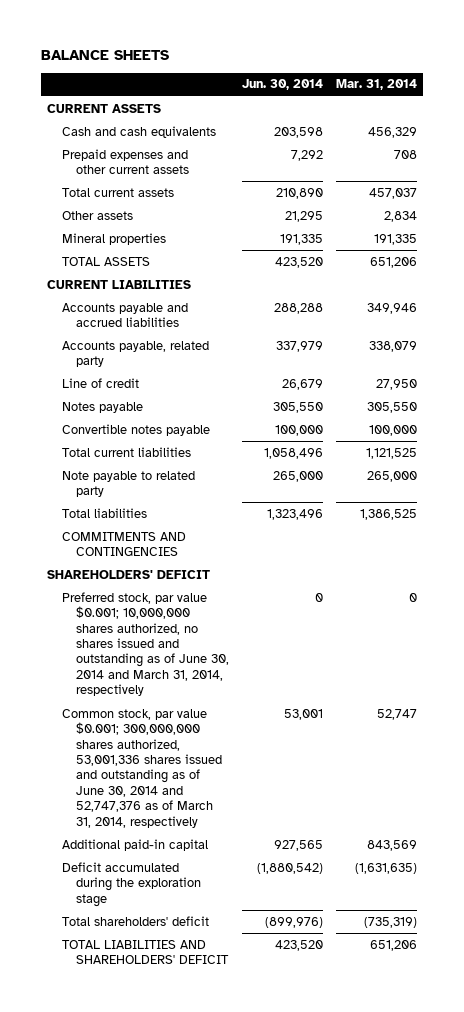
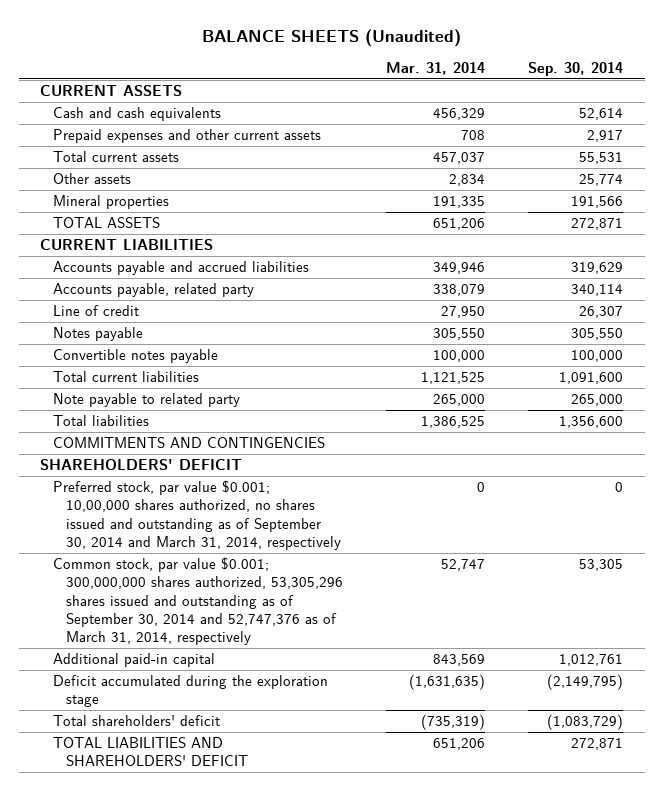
- BALANCE SHEETS
+ BALANCE SHEETS (Unaudited)
- | Jun. 30, 2014 | Mar. 31, 2014
+ | Mar. 31, 2014 | Sep. 30, 2014
- Preferred stock, par value $0.001; 10,000,000 shares authorized, no shares issued and outstanding as of June 30, 2014 and March 31, 2014, respectively | 0 | 0
- Common stock, par value $0.001; 300,000,000 shares authorized, 53,001,336 shares issued and outstanding as of June 30, 2014 and 52,747,376 as of March 31, 2014, respectively | 53,001 | 52,747
+ Preferred stock, par value $0.001; 10,00,000 shares authorized, no shares issued and outstanding as of September 30, 2014 and March 31, 2014, respectively | 0 | 0
+ Common stock, par value $0.001; 300,000,000 shares authorized, 53,305,296 shares issued and outstanding as of September 30, 2014 and 52,747,376 as of March 31, 2014, respectively | 52,747 | 53,305

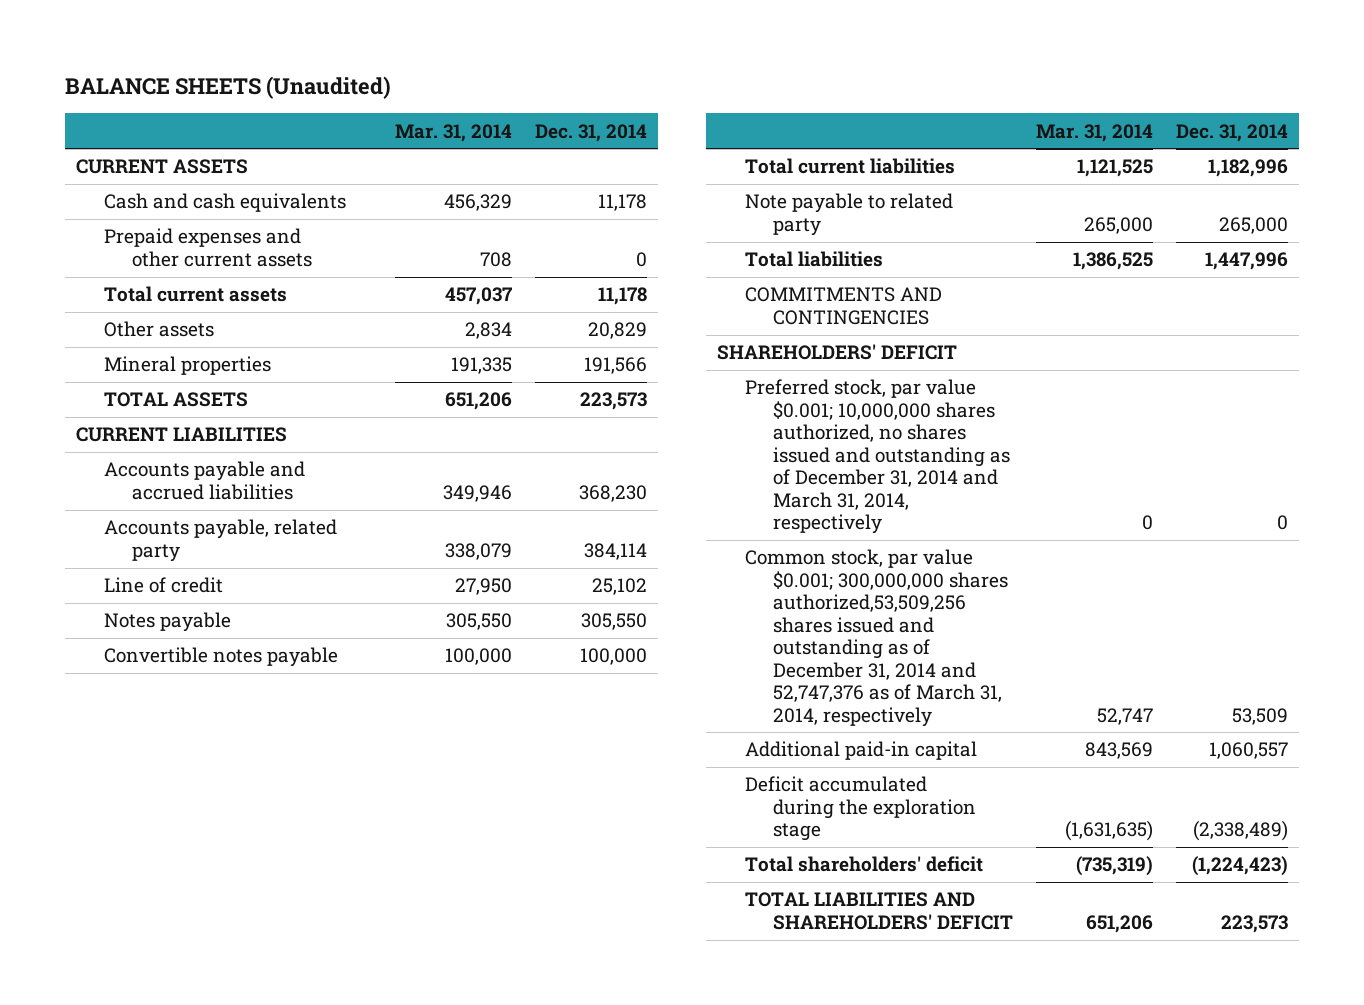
- | Mar. 31, 2014 | Sep. 30, 2014
+ | Mar. 31, 2014 | Dec. 31, 2014
- Preferred stock, par value $0.001; 10,00,000 shares authorized, no shares issued and outstanding as of September 30, 2014 and March 31, 2014, respectively | 0 | 0
- Common stock, par value $0.001; 300,000,000 shares authorized, 53,305,296 shares issued and outstanding as of September 30, 2014 and 52,747,376 as of March 31, 2014, respectively | 52,747 | 53,305
+ Preferred stock, par value $0.001; 10,000,000 shares authorized, no shares issued and outstanding as of December 31, 2014 and March 31, 2014, respectively | 0 | 0
+ Common stock, par value $0.001; 300,000,000 shares authorized,53,509,256 shares issued and outstanding as of December 31, 2014 and 52,747,376 as of March 31, 2014, respectively | 52,747 | 53,509

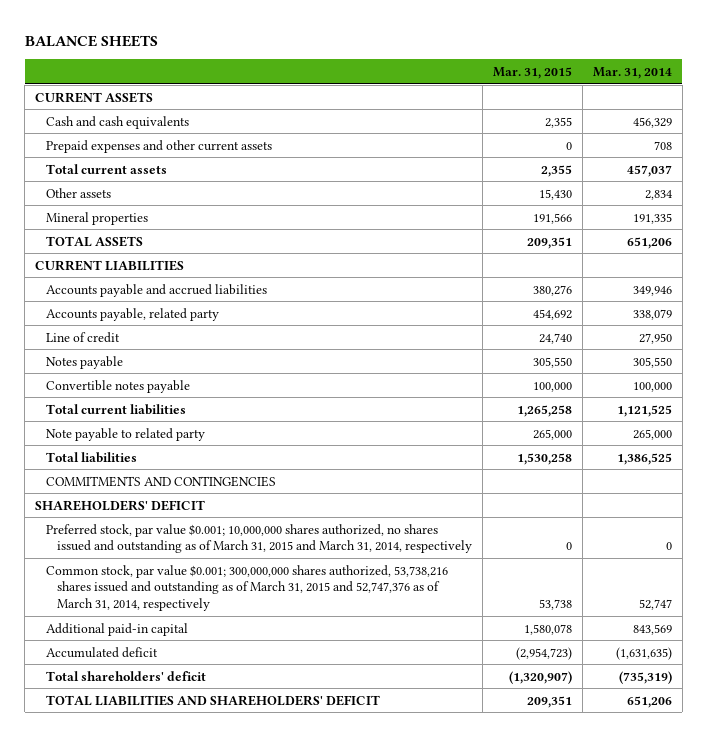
- BALANCE SHEETS (Unaudited)
+ BALANCE SHEETS
- | Mar. 31, 2014 | Dec. 31, 2014
+ | Mar. 31, 2015 | Mar. 31, 2014
- Preferred stock, par value $0.001; 10,000,000 shares authorized, no shares issued and outstanding as of December 31, 2014 and March 31, 2014, respectively | 0 | 0
- Common stock, par value $0.001; 300,000,000 shares authorized,53,509,256 shares issued and outstanding as of December 31, 2014 and 52,747,376 as of March 31, 2014, respectively | 52,747 | 53,509
+ Preferred stock, par value $0.001; 10,000,000 shares authorized, no shares issued and outstanding as of March 31, 2015 and March 31, 2014, respectively | 0 | 0
+ Common stock, par value $0.001; 300,000,000 shares authorized, 53,738,216 shares issued and outstanding as of March 31, 2015 and 52,747,376 as of March 31, 2014, respectively | 53,738 | 52,747
- Deficit accumulated during the exploration stage | (1,631,635) | (2,338,489)
+ Accumulated deficit | (2,954,723) | (1,631,635)

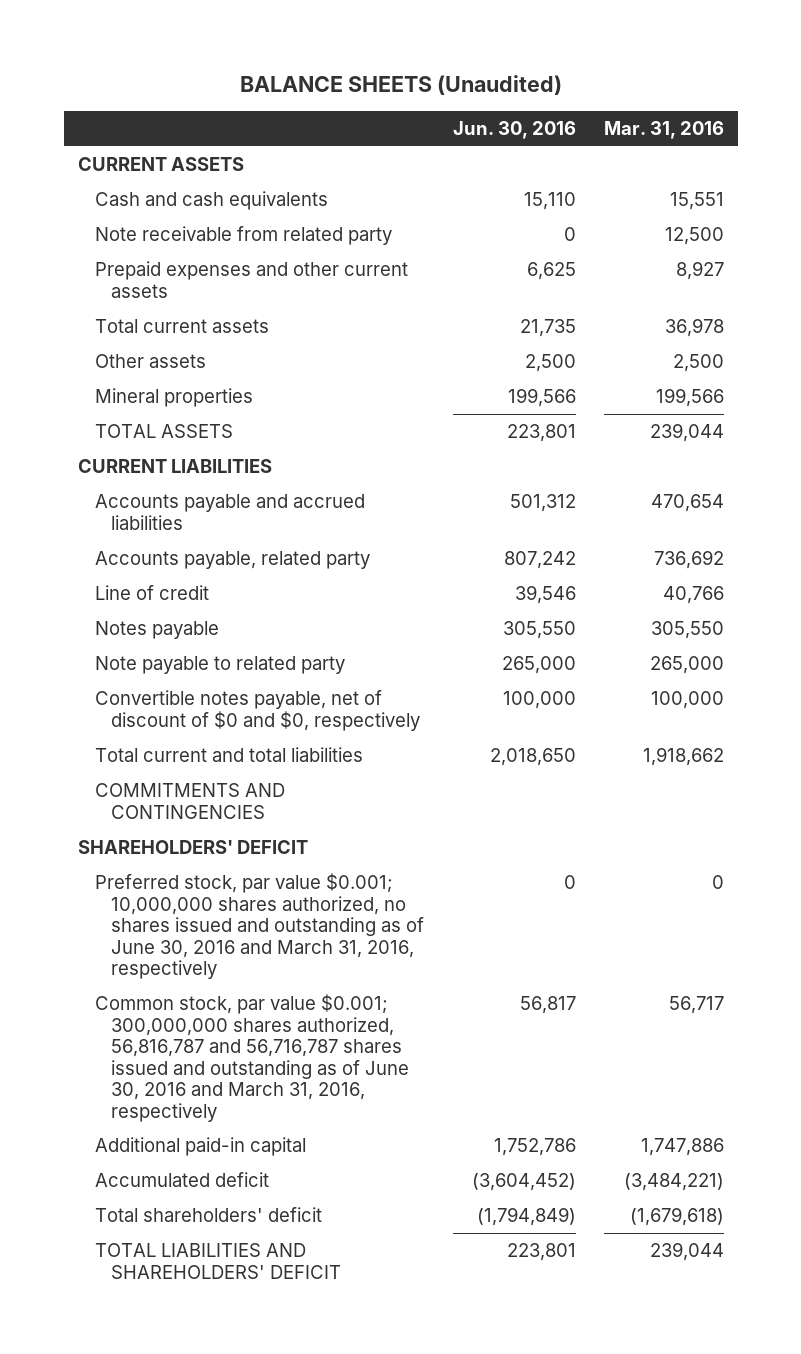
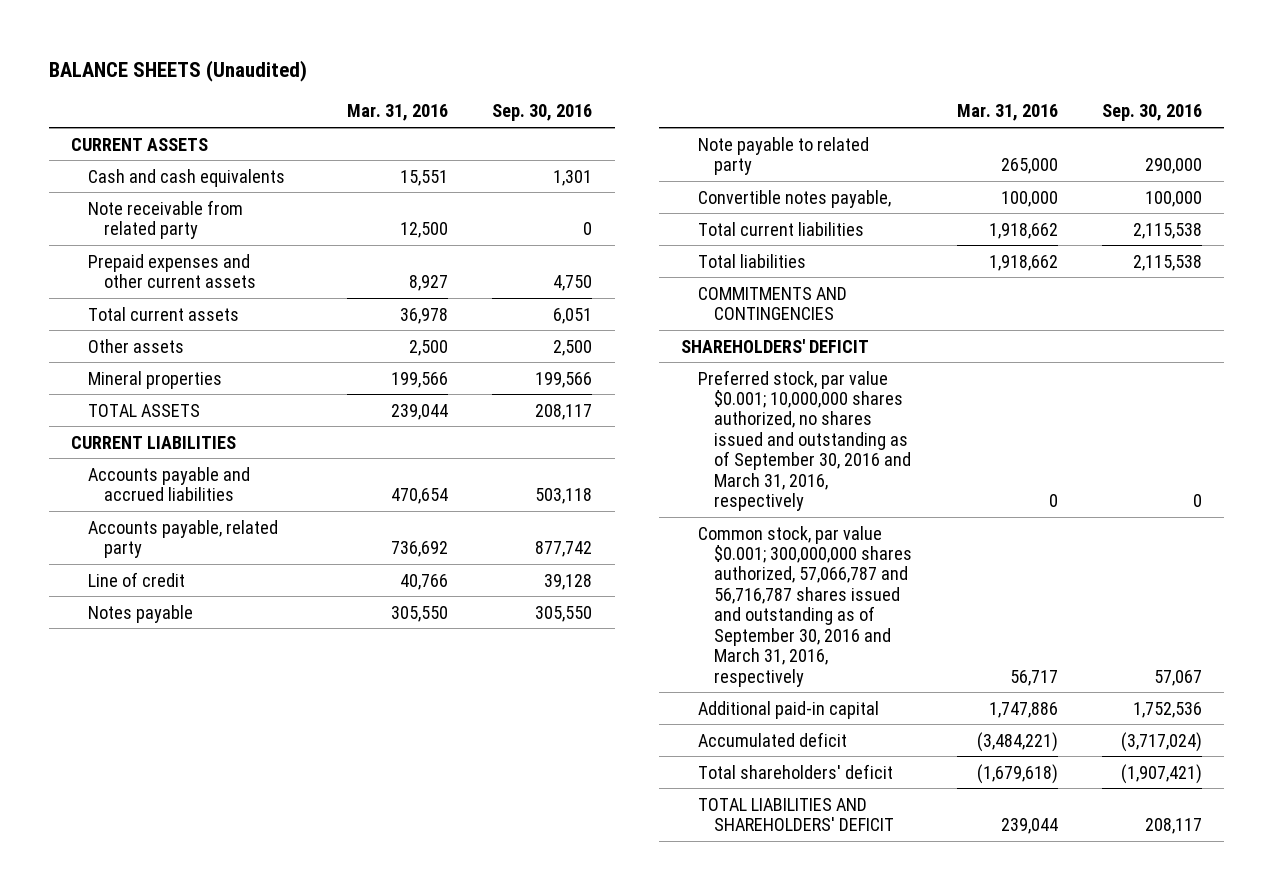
- | Jun. 30, 2016 | Mar. 31, 2016
+ | Mar. 31, 2016 | Sep. 30, 2016
- Convertible notes payable, net of discount of $0 and $0, respectively | 100,000 | 100,000
- Total current and total liabilities | 2,018,650 | 1,918,662
+ Convertible notes payable, | 100,000 | 100,000
+ Total current liabilities | 1,918,662 | 2,115,538
+ Total liabilities | 1,918,662 | 2,115,538
- Preferred stock, par value $0.001; 10,000,000 shares authorized, no shares issued and outstanding as of June 30, 2016 and March 31, 2016, respectively | 0 | 0
- Common stock, par value $0.001; 300,000,000 shares authorized, 56,816,787 and 56,716,787 shares issued and outstanding as of June 30, 2016 and March 31, 2016, respectively | 56,817 | 56,717
+ Preferred stock, par value $0.001; 10,000,000 shares authorized, no shares issued and outstanding as of September 30, 2016 and March 31, 2016, respectively | 0 | 0
+ Common stock, par value $0.001; 300,000,000 shares authorized, 57,066,787 and 56,716,787 shares issued and outstanding as of September 30, 2016 and March 31, 2016, respectively | 56,717 | 57,067

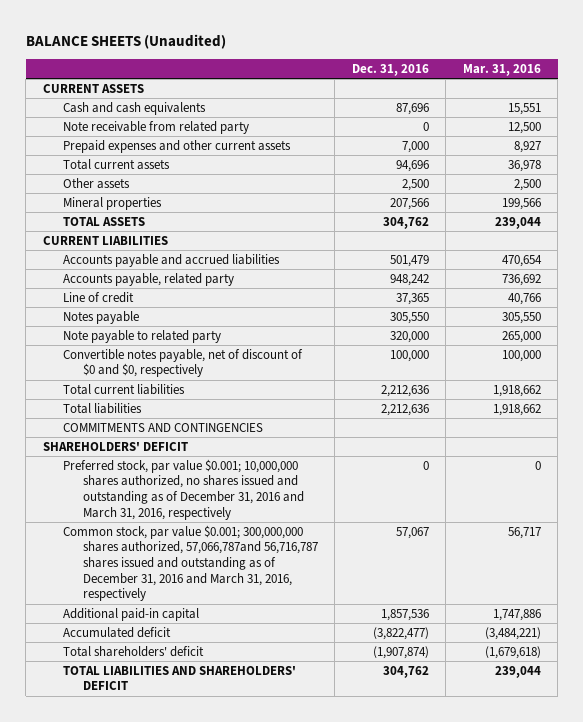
- | Mar. 31, 2016 | Sep. 30, 2016
+ | Dec. 31, 2016 | Mar. 31, 2016
- Convertible notes payable, | 100,000 | 100,000
+ Convertible notes payable, net of discount of $0 and $0, respectively | 100,000 | 100,000
- Preferred stock, par value $0.001; 10,000,000 shares authorized, no shares issued and outstanding as of September 30, 2016 and March 31, 2016, respectively | 0 | 0
- Common stock, par value $0.001; 300,000,000 shares authorized, 57,066,787 and 56,716,787 shares issued and outstanding as of September 30, 2016 and March 31, 2016, respectively | 56,717 | 57,067
+ Preferred stock, par value $0.001; 10,000,000 shares authorized, no shares issued and outstanding as of December 31, 2016 and March 31, 2016, respectively | 0 | 0
+ Common stock, par value $0.001; 300,000,000 shares authorized, 57,066,787and 56,716,787 shares issued and outstanding as of December 31, 2016 and March 31, 2016, respectively | 57,067 | 56,717

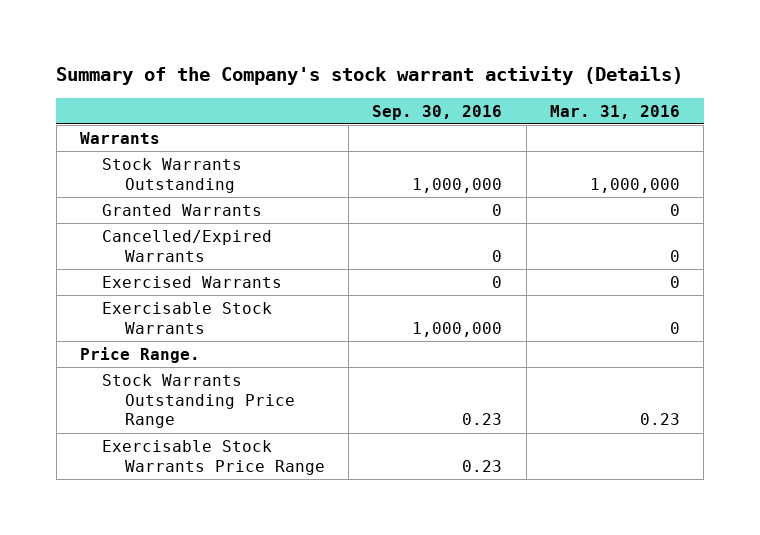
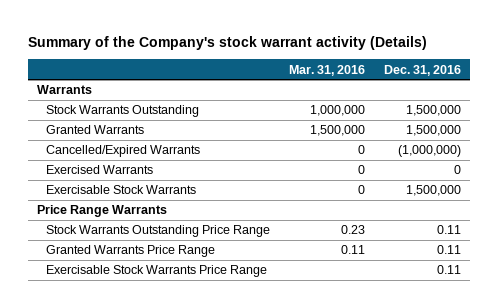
- | Sep. 30, 2016 | Mar. 31, 2016
+ | Mar. 31, 2016 | Dec. 31, 2016
- Granted Warrants | 0 | 0
+ Granted Warrants | 1,500,000 | 1,500,000
- Price Range.
+ Price Range Warrants
+ Granted Warrants Price Range | 0.11 | 0.11

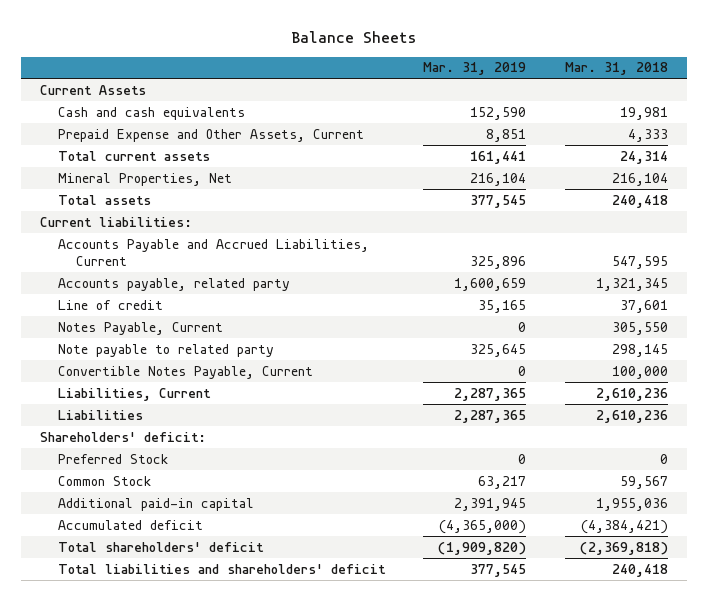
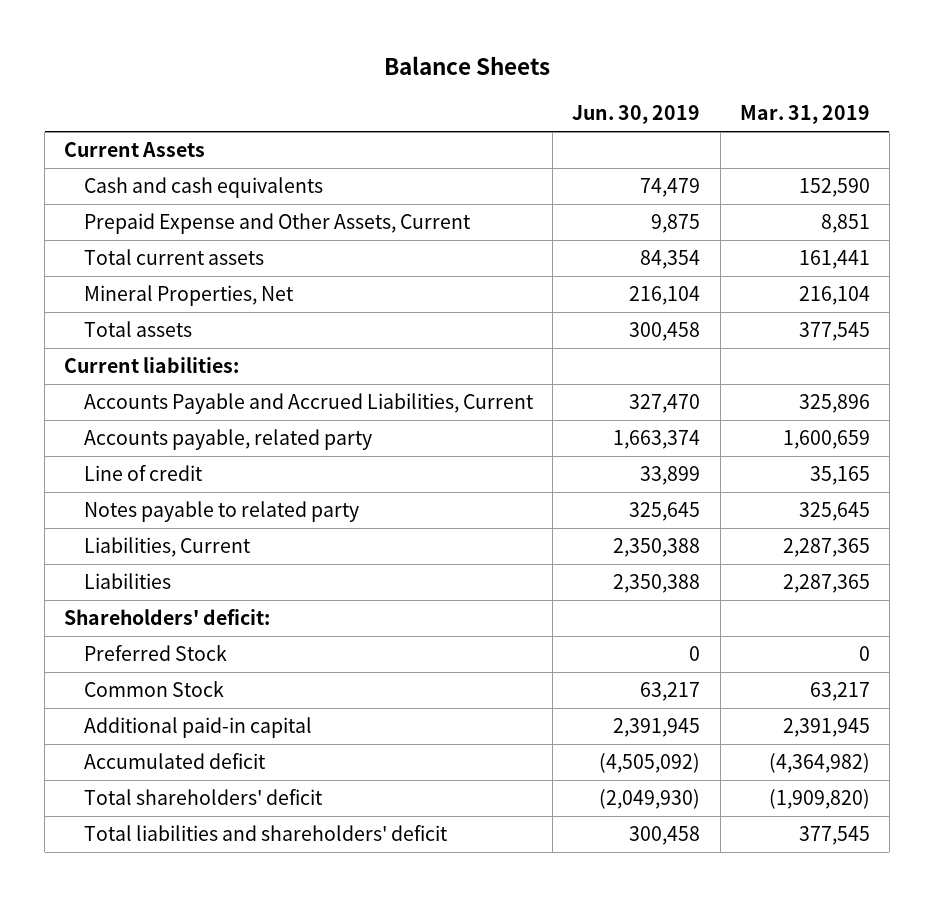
- | Mar. 31, 2019 | Mar. 31, 2018
+ | Jun. 30, 2019 | Mar. 31, 2019
- Notes Payable, Current | 0 | 305,550
- Note payable to related party | 325,645 | 298,145
- Convertible Notes Payable, Current | 0 | 100,000
+ Notes payable to related party | 325,645 | 325,645
- Accumulated deficit | (4,365,000) | (4,384,421)
+ Accumulated deficit | (4,505,092) | (4,364,982)

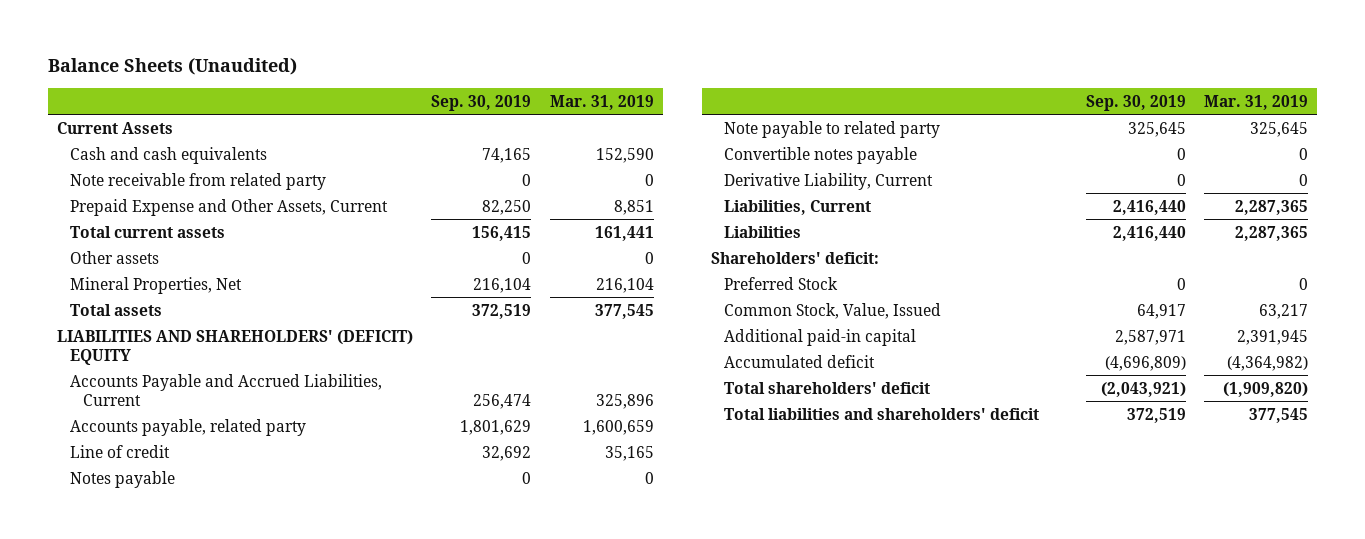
- Balance Sheets
+ Balance Sheets (Unaudited)
- | Jun. 30, 2019 | Mar. 31, 2019
+ | Sep. 30, 2019 | Mar. 31, 2019
+ Note receivable from related party | 0 | 0
+ Other assets | 0 | 0
- Current liabilities:
+ LIABILITIES AND SHAREHOLDERS' (DEFICIT) EQUITY
- Notes payable to related party | 325,645 | 325,645
+ Notes payable | 0 | 0
+ Note payable to related party | 325,645 | 325,645
+ Convertible notes payable | 0 | 0
+ Derivative Liability, Current | 0 | 0
- Common Stock | 63,217 | 63,217
+ Common Stock, Value, Issued | 64,917 | 63,217

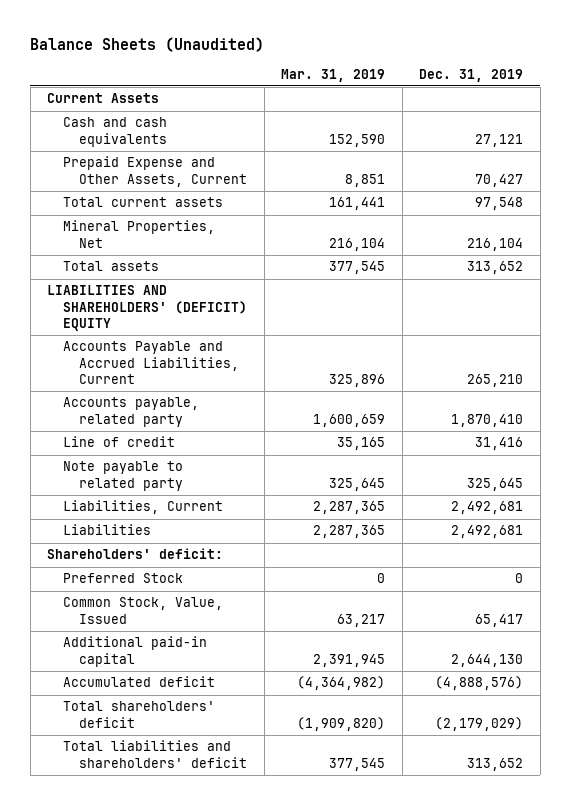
- | Sep. 30, 2019 | Mar. 31, 2019
+ | Mar. 31, 2019 | Dec. 31, 2019
- Note receivable from related party | 0 | 0
- Other assets | 0 | 0
- Notes payable | 0 | 0
- Convertible notes payable | 0 | 0
- Derivative Liability, Current | 0 | 0

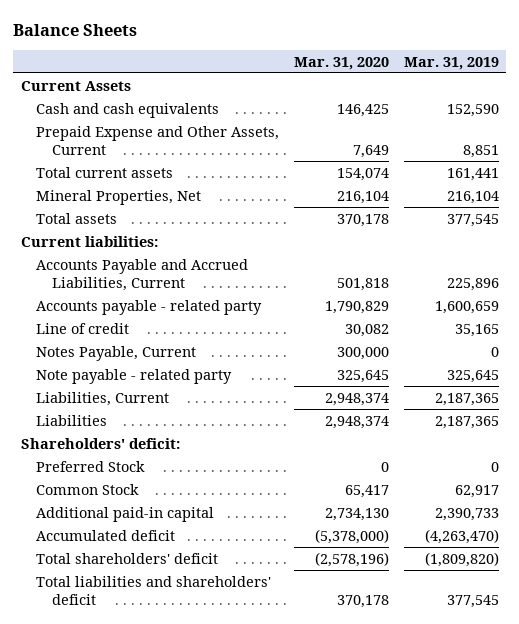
- Balance Sheets (Unaudited)
+ Balance Sheets
- | Mar. 31, 2019 | Dec. 31, 2019
+ | Mar. 31, 2020 | Mar. 31, 2019
- LIABILITIES AND SHAREHOLDERS' (DEFICIT) EQUITY
- Accounts Payable and Accrued Liabilities, Current | 325,896 | 265,210
- Accounts payable, related party | 1,600,659 | 1,870,410
+ Current liabilities:
+ Accounts Payable and Accrued Liabilities, Current | 501,818 | 225,896
+ Accounts payable - related party | 1,790,829 | 1,600,659
- Note payable to related party | 325,645 | 325,645
- Liabilities, Current | 2,287,365 | 2,492,681
- Liabilities | 2,287,365 | 2,492,681
+ Notes Payable, Current | 300,000 | 0
+ Note payable - related party | 325,645 | 325,645
+ Liabilities, Current | 2,948,374 | 2,187,365
+ Liabilities | 2,948,374 | 2,187,365
- Common Stock, Value, Issued | 63,217 | 65,417
- Additional paid-in capital | 2,391,945 | 2,644,130
- Accumulated deficit | (4,364,982) | (4,888,576)
- Total shareholders' deficit | (1,909,820) | (2,179,029)
+ Common Stock | 65,417 | 62,917
+ Additional paid-in capital | 2,734,130 | 2,390,733
+ Accumulated deficit | (5,378,000) | (4,263,470)
+ Total shareholders' deficit | (2,578,196) | (1,809,820)

